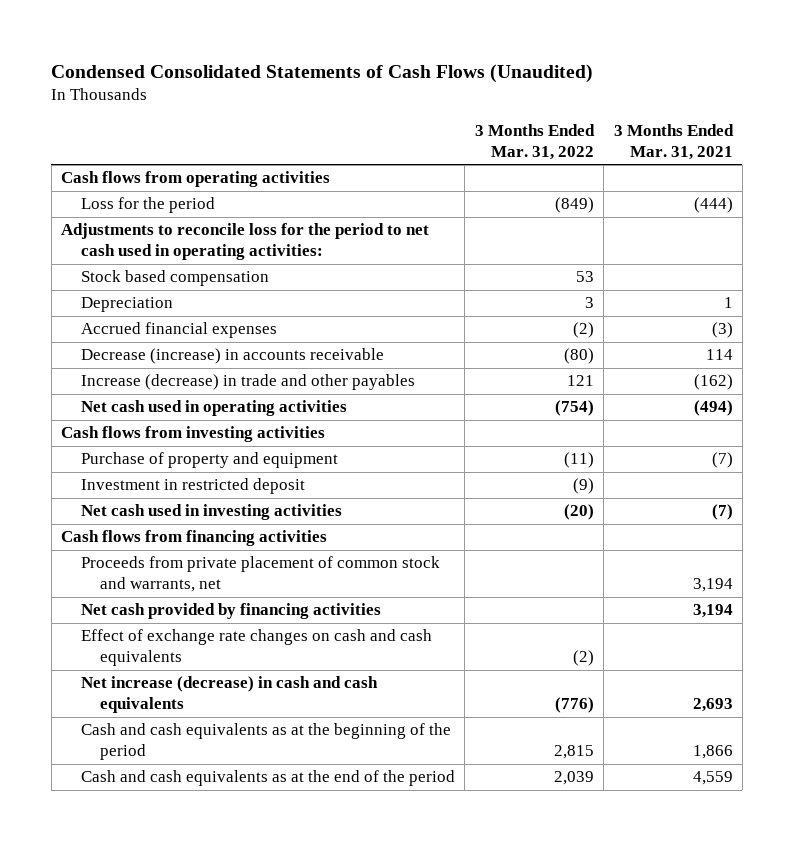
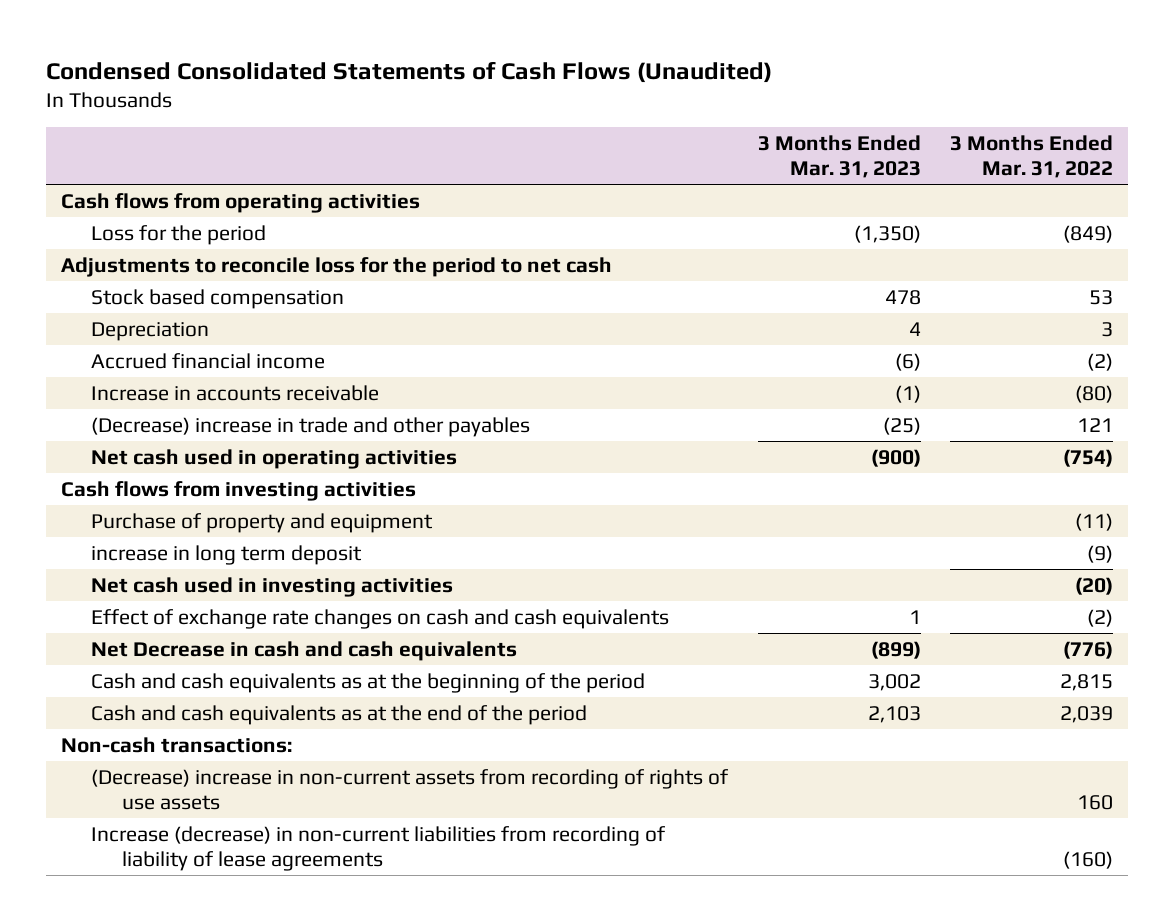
- | 3 Months Ended Mar. 31, 2022 | 3 Months Ended Mar. 31, 2021
+ | 3 Months Ended Mar. 31, 2023 | 3 Months Ended Mar. 31, 2022
- Adjustments to reconcile loss for the period to net cash used in operating activities:
+ Adjustments to reconcile loss for the period to net cash
- Accrued financial expenses | (2) | (3)
- Decrease (increase) in accounts receivable | (80) | 114
- Increase (decrease) in trade and other payables | 121 | (162)
+ Accrued financial income | (6) | (2)
+ Increase in accounts receivable | (1) | (80)
+ (Decrease) increase in trade and other payables | (25) | 121
- Investment in restricted deposit | (9) |
+ increase in long term deposit | | (9)
- Cash flows from financing activities
- Proceeds from private placement of common stock and warrants, net | | 3,194
- Net cash provided by financing activities | | 3,194
- Net increase (decrease) in cash and cash equivalents | (776) | 2,693
+ Net Decrease in cash and cash equivalents | (899) | (776)
+ Non-cash transactions:
+ (Decrease) increase in non-current assets from recording of rights of use assets | | 160
+ Increase (decrease) in non-current liabilities from recording of liability of lease agreements | | (160)

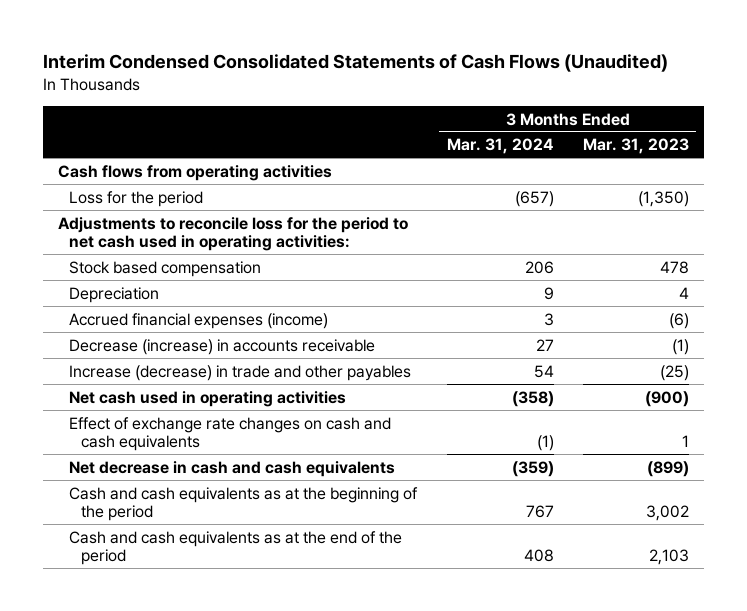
- Condensed Consolidated Statements of Cash Flows (Unaudited)
+ Interim Condensed Consolidated Statements of Cash Flows (Unaudited)
- | 3 Months Ended Mar. 31, 2023 | 3 Months Ended Mar. 31, 2022
+ | 3 Months Ended Mar. 31, 2024 | 3 Months Ended Mar. 31, 2023
- Adjustments to reconcile loss for the period to net cash
+ Adjustments to reconcile loss for the period to net cash used in operating activities:
- Accrued financial income | (6) | (2)
- Increase in accounts receivable | (1) | (80)
- (Decrease) increase in trade and other payables | (25) | 121
+ Accrued financial expenses (income) | 3 | (6)
+ Decrease (increase) in accounts receivable | 27 | (1)
+ Increase (decrease) in trade and other payables | 54 | (25)
- Cash flows from investing activities
- Purchase of property and equipment | | (11)
- increase in long term deposit | | (9)
- Net cash used in investing activities | | (20)
- Net Decrease in cash and cash equivalents | (899) | (776)
+ Net decrease in cash and cash equivalents | (359) | (899)
- Non-cash transactions:
- (Decrease) increase in non-current assets from recording of rights of use assets | | 160
- Increase (decrease) in non-current liabilities from recording of liability of lease agreements | | (160)

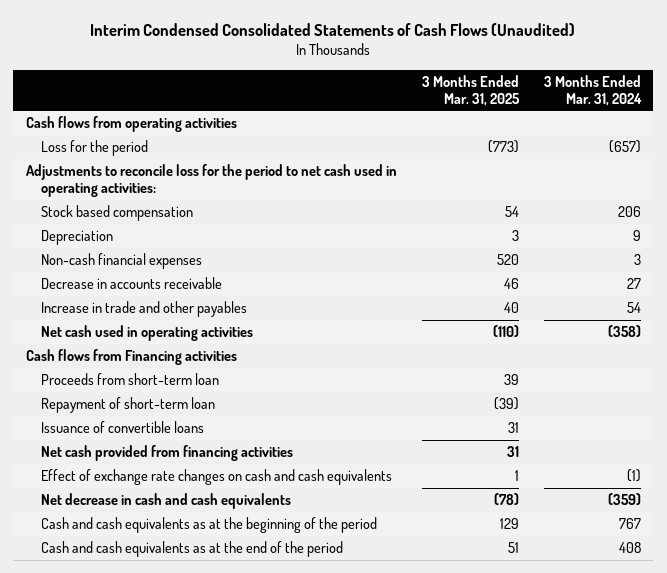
- | 3 Months Ended Mar. 31, 2024 | 3 Months Ended Mar. 31, 2023
+ | 3 Months Ended Mar. 31, 2025 | 3 Months Ended Mar. 31, 2024
- Accrued financial expenses (income) | 3 | (6)
- Decrease (increase) in accounts receivable | 27 | (1)
- Increase (decrease) in trade and other payables | 54 | (25)
+ Non-cash financial expenses | 520 | 3
+ Decrease in accounts receivable | 46 | 27
+ Increase in trade and other payables | 40 | 54
+ Cash flows from Financing activities
+ Proceeds from short-term loan | 39 |
+ Repayment of short-term loan | (39) |
+ Issuance of convertible loans | 31 |
+ Net cash provided from financing activities | 31 |

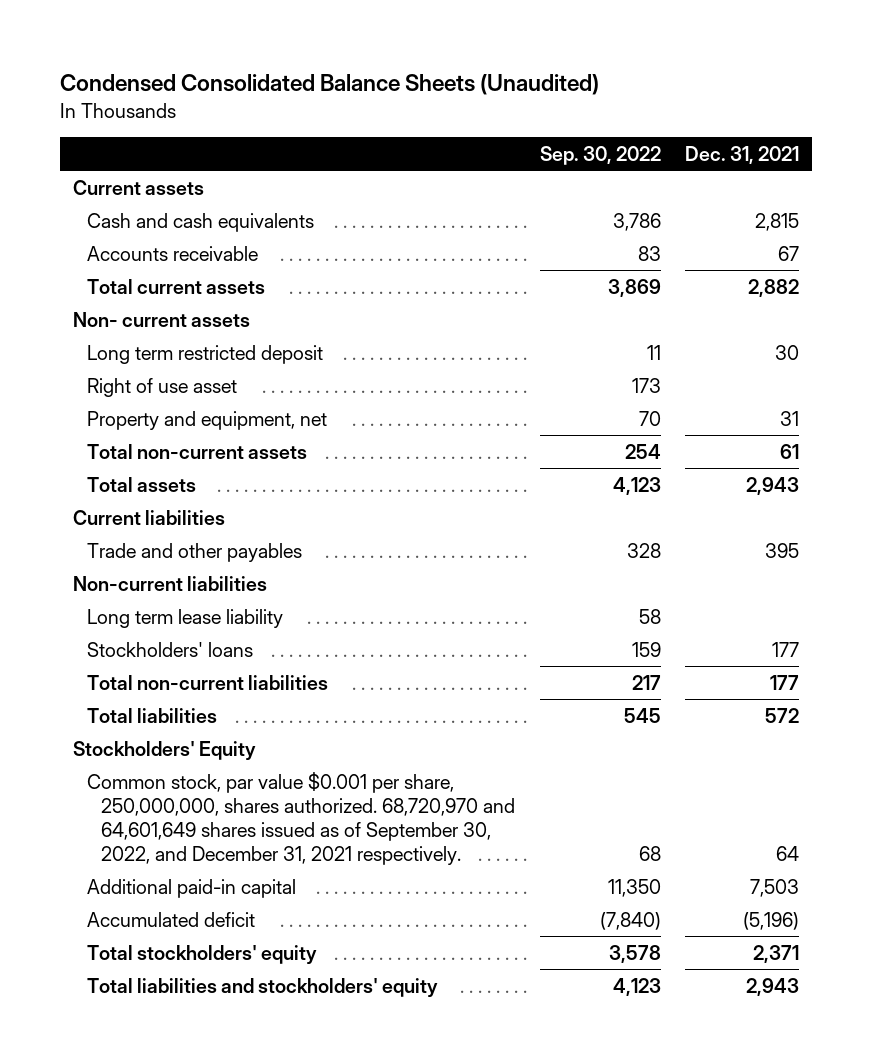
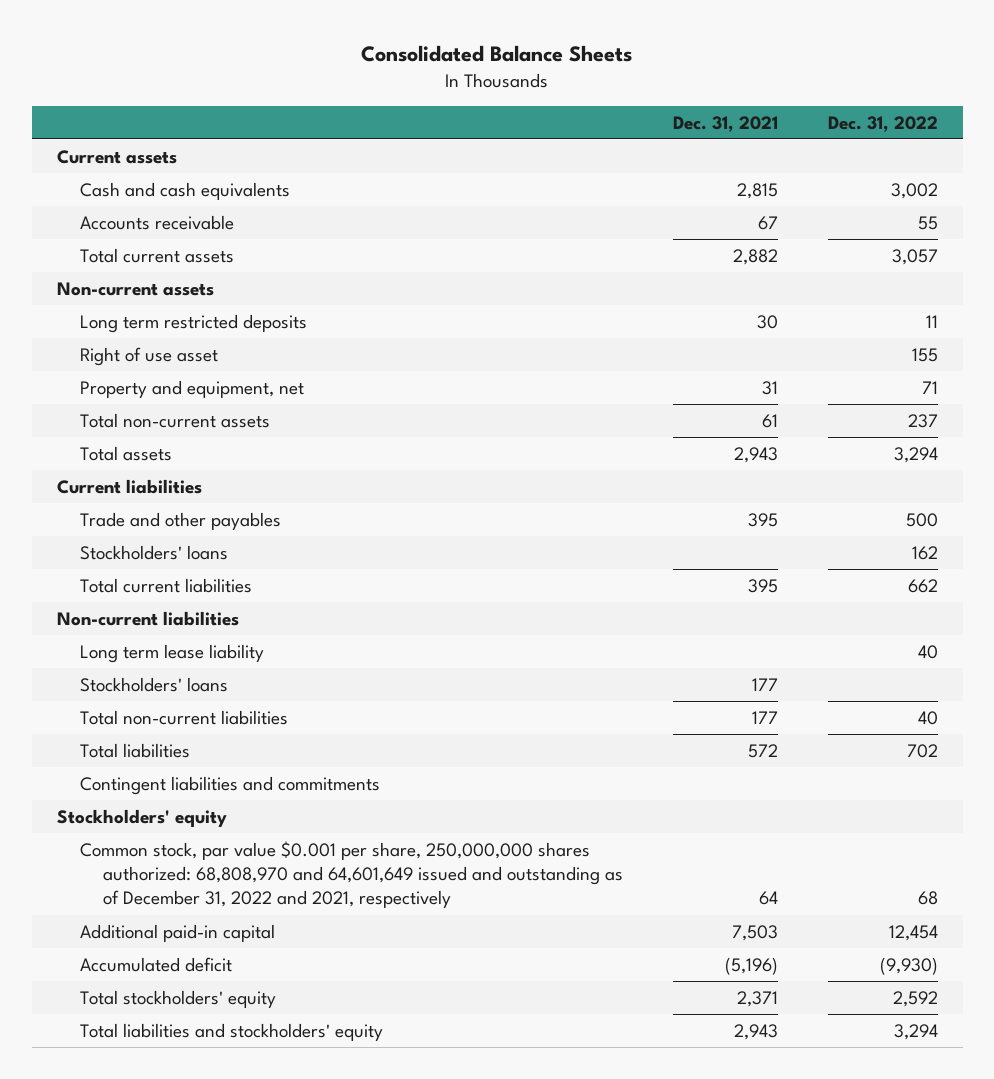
- Condensed Consolidated Balance Sheets (Unaudited)
+ Consolidated Balance Sheets
- | Sep. 30, 2022 | Dec. 31, 2021
+ | Dec. 31, 2021 | Dec. 31, 2022
- Non- current assets
- Long term restricted deposit | 11 | 30
+ Non-current assets
+ Long term restricted deposits | 30 | 11
+ Stockholders' loans | | 162
+ Total current liabilities | 395 | 662
- Stockholders' Equity
- Common stock, par value $0.001 per share, 250,000,000, shares authorized. 68,720,970 and 64,601,649 shares issued as of September 30, 2022, and December 31, 2021 respectively. | 68 | 64
+ Contingent liabilities and commitments
+ Stockholders' equity
+ Common stock, par value $0.001 per share, 250,000,000 shares authorized: 68,808,970 and 64,601,649 issued and outstanding as of December 31, 2022 and 2021, respectively | 64 | 68

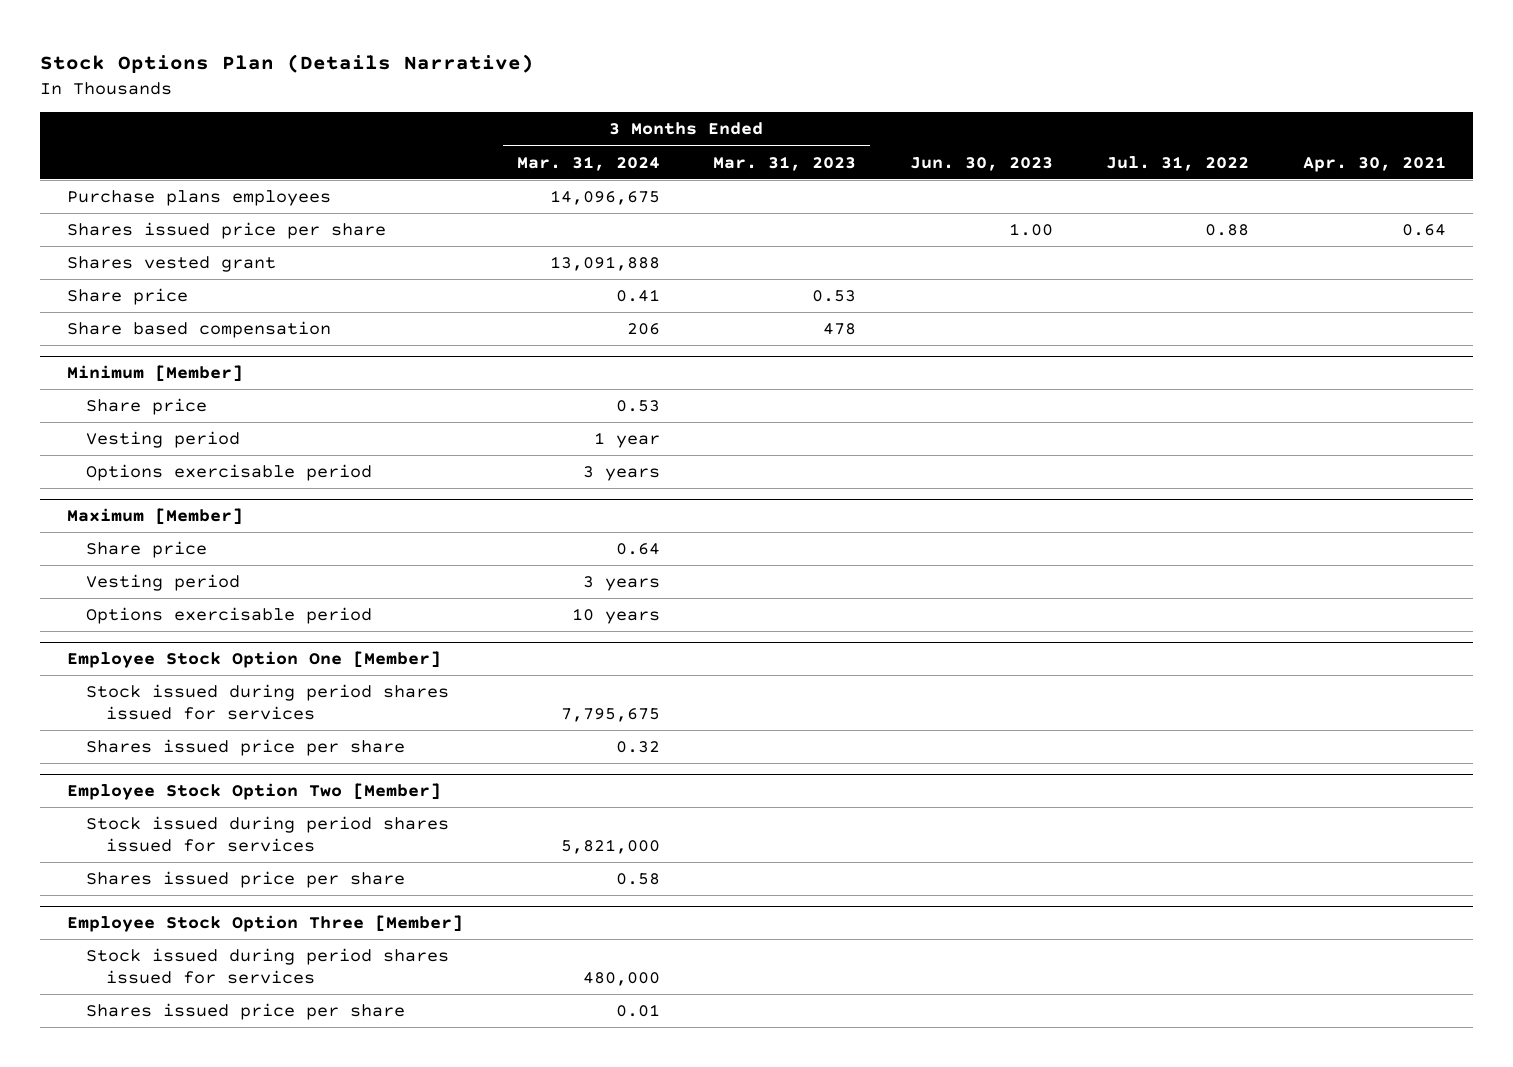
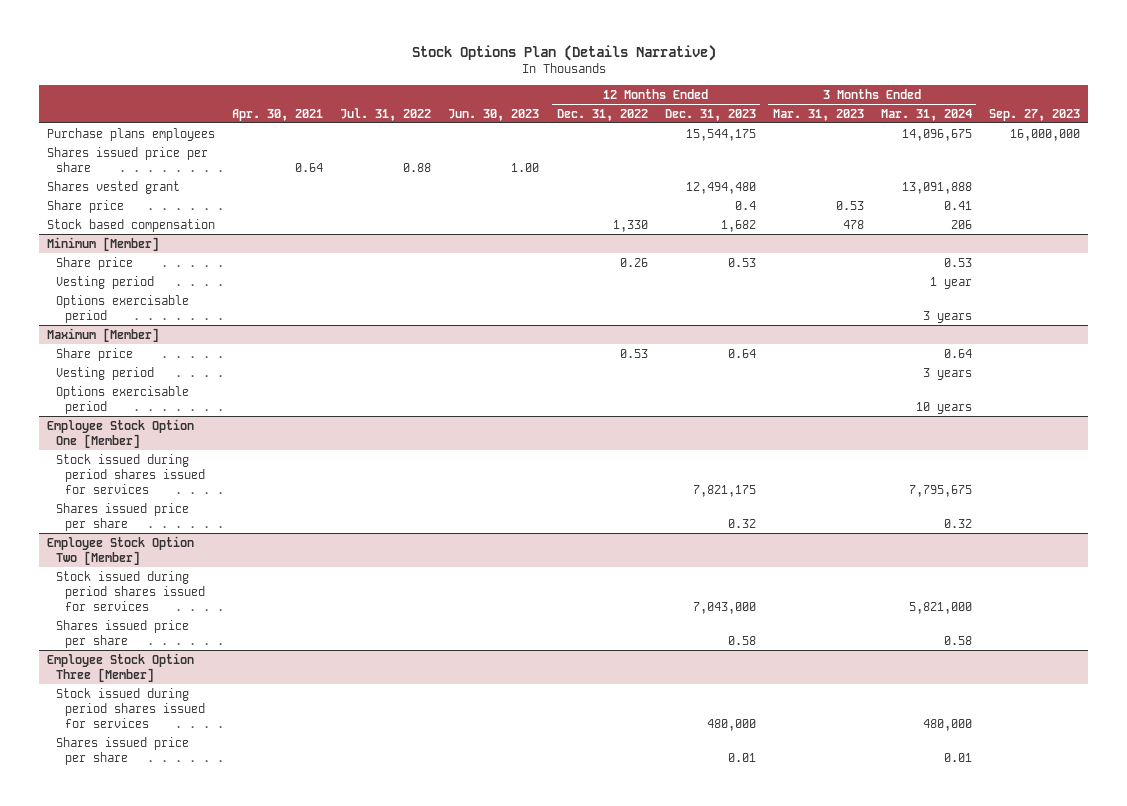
- | 3 Months Ended Mar. 31, 2024 | 3 Months Ended Mar. 31, 2023 | Jun. 30, 2023 | Jul. 31, 2022 | Apr. 30, 2021
+ | Apr. 30, 2021 | Jul. 31, 2022 | Jun. 30, 2023 | 12 Months Ended Dec. 31, 2022 | 12 Months Ended Dec. 31, 2023 | 3 Months Ended Mar. 31, 2023 | 3 Months Ended Mar. 31, 2024 | Sep. 27, 2023
- Share based compensation | 206 | 478 | | |
+ Stock based compensation | | | | 1,330 | 1,682 | 478 | 206 |

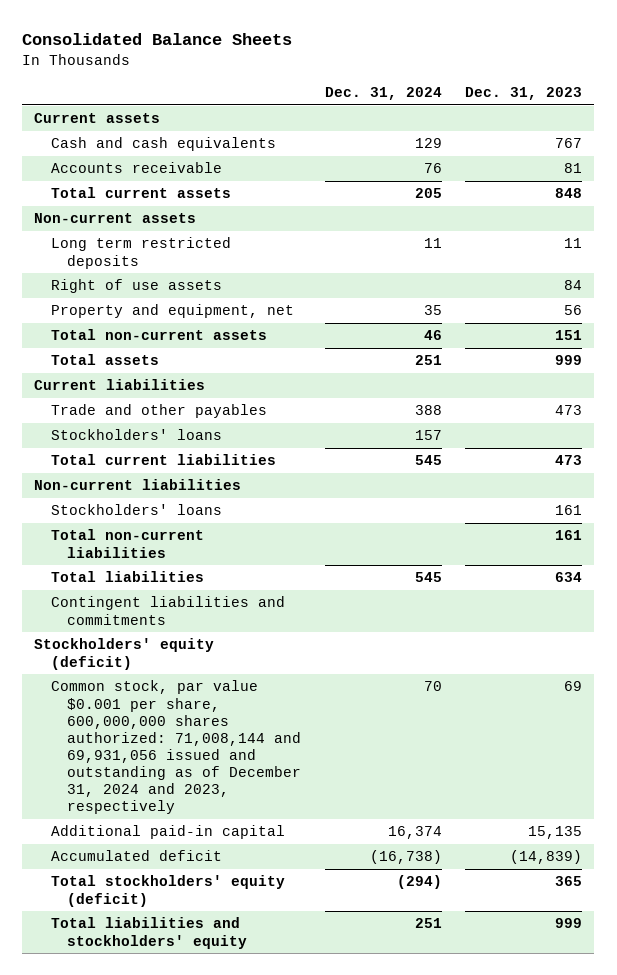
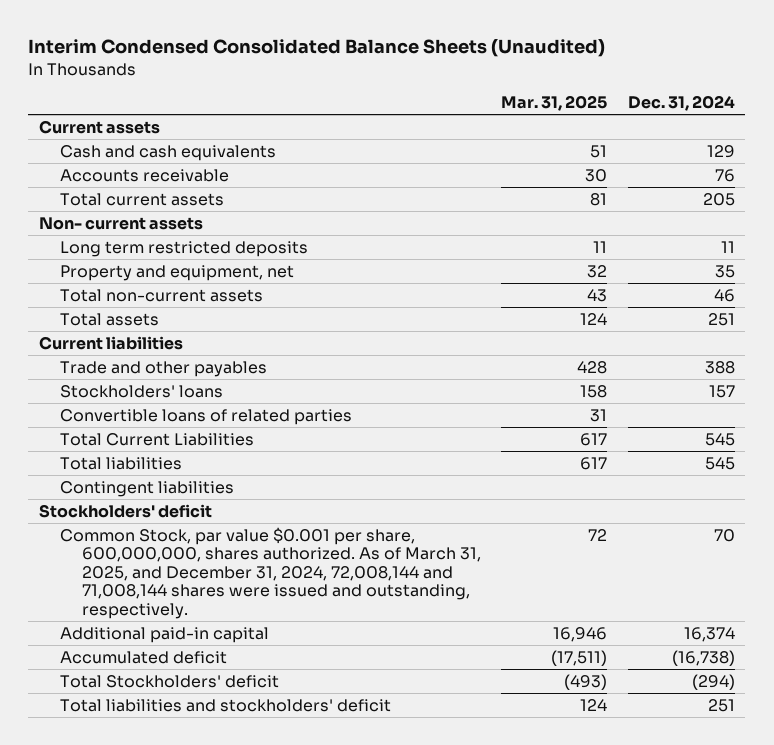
- Consolidated Balance Sheets
+ Interim Condensed Consolidated Balance Sheets (Unaudited)
- | Dec. 31, 2024 | Dec. 31, 2023
+ | Mar. 31, 2025 | Dec. 31, 2024
- Non-current assets
+ Non- current assets
- Right of use assets | | 84
- Total current liabilities | 545 | 473
- Non-current liabilities
- Stockholders' loans | | 161
- Total non-current liabilities | | 161
+ Convertible loans of related parties | 31 |
+ Total Current Liabilities | 617 | 545
- Contingent liabilities and commitments
- Stockholders' equity (deficit)
- Common stock, par value $0.001 per share, 600,000,000 shares authorized: 71,008,144 and 69,931,056 issued and outstanding as of December 31, 2024 and 2023, respectively | 70 | 69
+ Contingent liabilities
+ Stockholders' deficit
+ Common Stock, par value $0.001 per share, 600,000,000, shares authorized. As of March 31, 2025, and December 31, 2024, 72,008,144 and 71,008,144 shares were issued and outstanding, respectively. | 72 | 70
- Total stockholders' equity (deficit) | (294) | 365
- Total liabilities and stockholders' equity | 251 | 999
+ Total Stockholders' deficit | (493) | (294)
+ Total liabilities and stockholders' deficit | 124 | 251

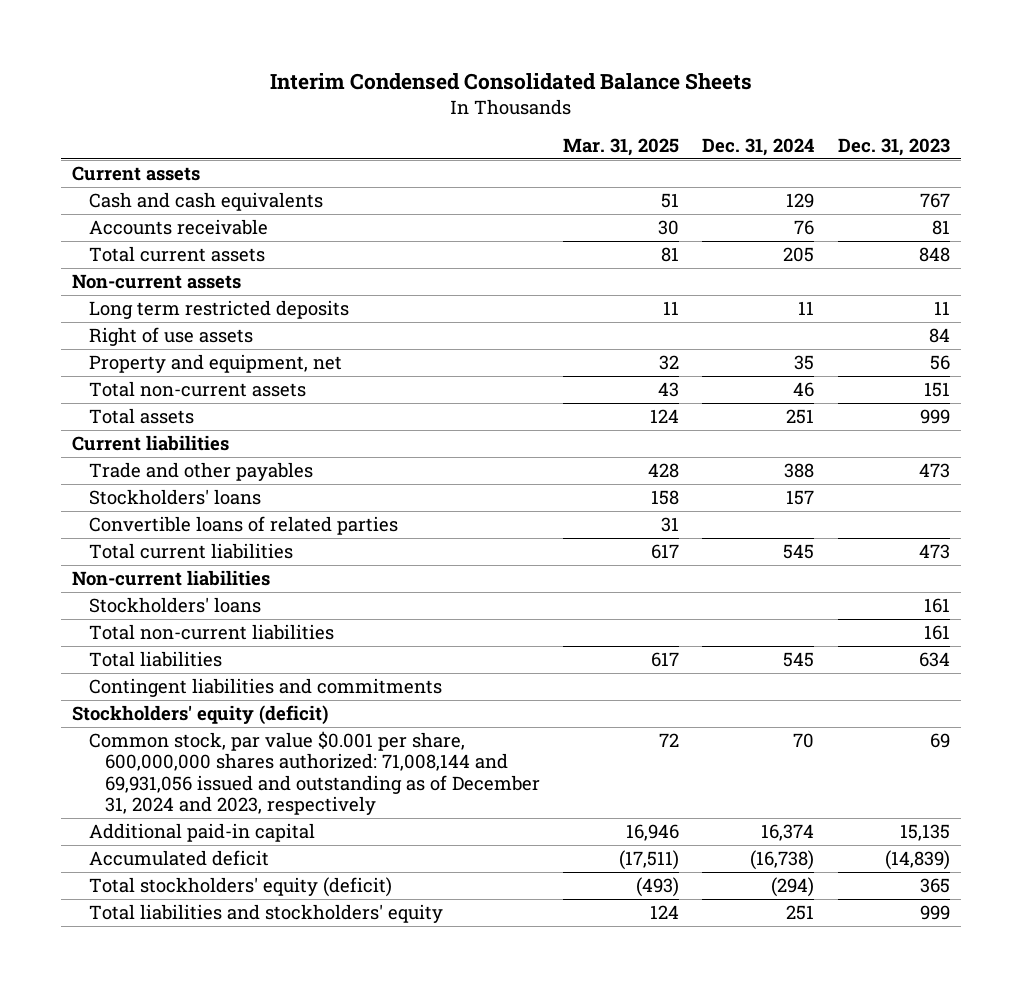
- Interim Condensed Consolidated Balance Sheets (Unaudited)
+ Interim Condensed Consolidated Balance Sheets
- | Mar. 31, 2025 | Dec. 31, 2024
+ | Mar. 31, 2025 | Dec. 31, 2024 | Dec. 31, 2023
- Non- current assets
+ Non-current assets
+ Right of use assets | | | 84
- Total Current Liabilities | 617 | 545
+ Total current liabilities | 617 | 545 | 473
+ Non-current liabilities
+ Stockholders' loans | | | 161
+ Total non-current liabilities | | | 161
- Contingent liabilities
- Stockholders' deficit
- Common Stock, par value $0.001 per share, 600,000,000, shares authorized. As of March 31, 2025, and December 31, 2024, 72,008,144 and 71,008,144 shares were issued and outstanding, respectively. | 72 | 70
+ Contingent liabilities and commitments
+ Stockholders' equity (deficit)
+ Common stock, par value $0.001 per share, 600,000,000 shares authorized: 71,008,144 and 69,931,056 issued and outstanding as of December 31, 2024 and 2023, respectively | 72 | 70 | 69
- Total Stockholders' deficit | (493) | (294)
- Total liabilities and stockholders' deficit | 124 | 251
+ Total stockholders' equity (deficit) | (493) | (294) | 365
+ Total liabilities and stockholders' equity | 124 | 251 | 999

